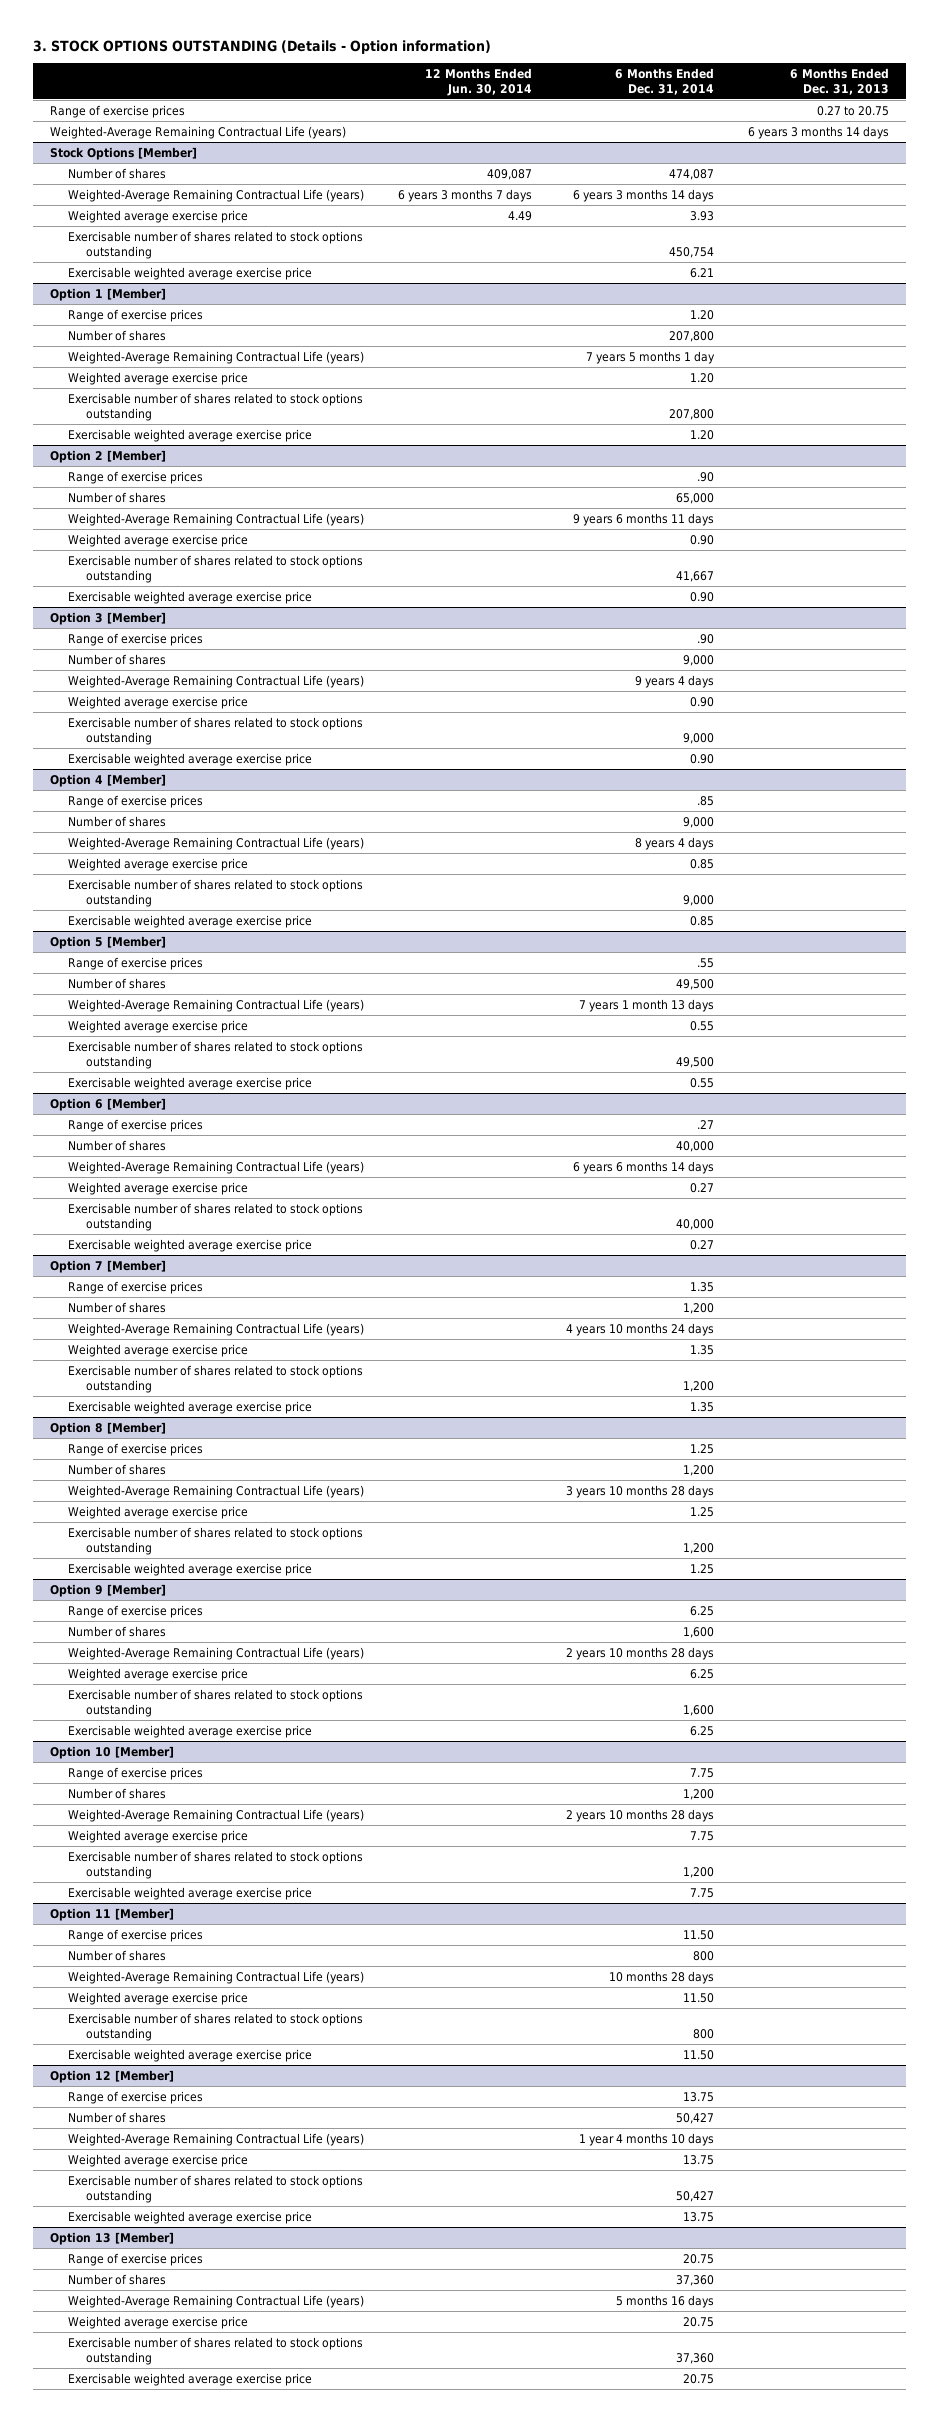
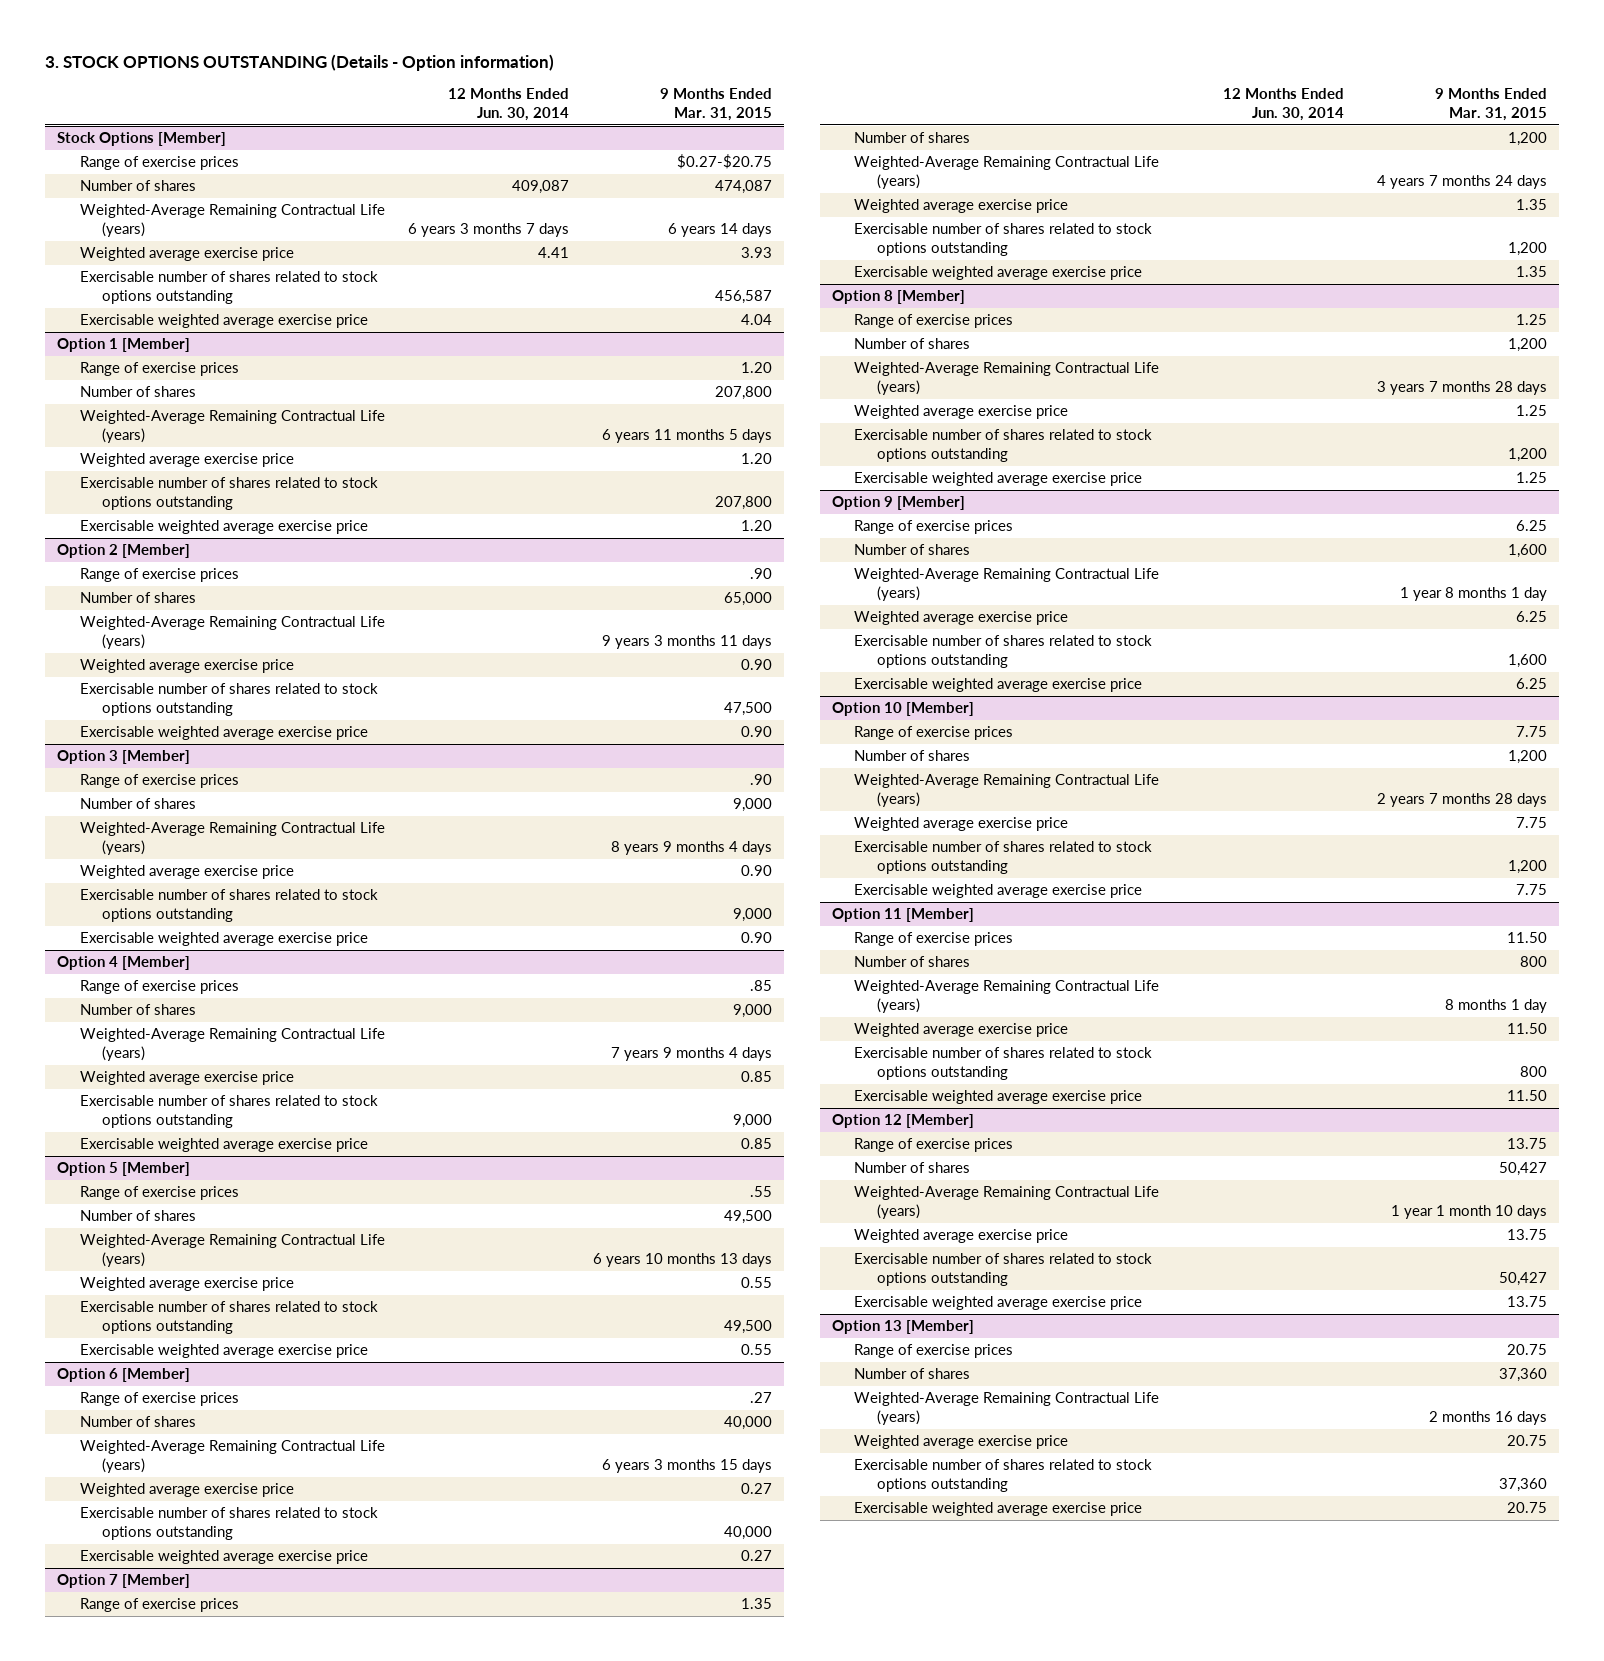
- | 12 Months Ended Jun. 30, 2014 | 6 Months Ended Dec. 31, 2014 | 6 Months Ended Dec. 31, 2013
+ | 12 Months Ended Jun. 30, 2014 | 9 Months Ended Mar. 31, 2015
- Range of exercise prices | | | 0.27 to 20.75
- Weighted-Average Remaining Contractual Life (years) | | | 6 years 3 months 14 days
@ Stock Options [Member]
+ Range of exercise prices | | $0.27-$20.75
- Weighted average exercise price | 4.49 | 3.93 |
+ Weighted average exercise price | 4.41 | 3.93

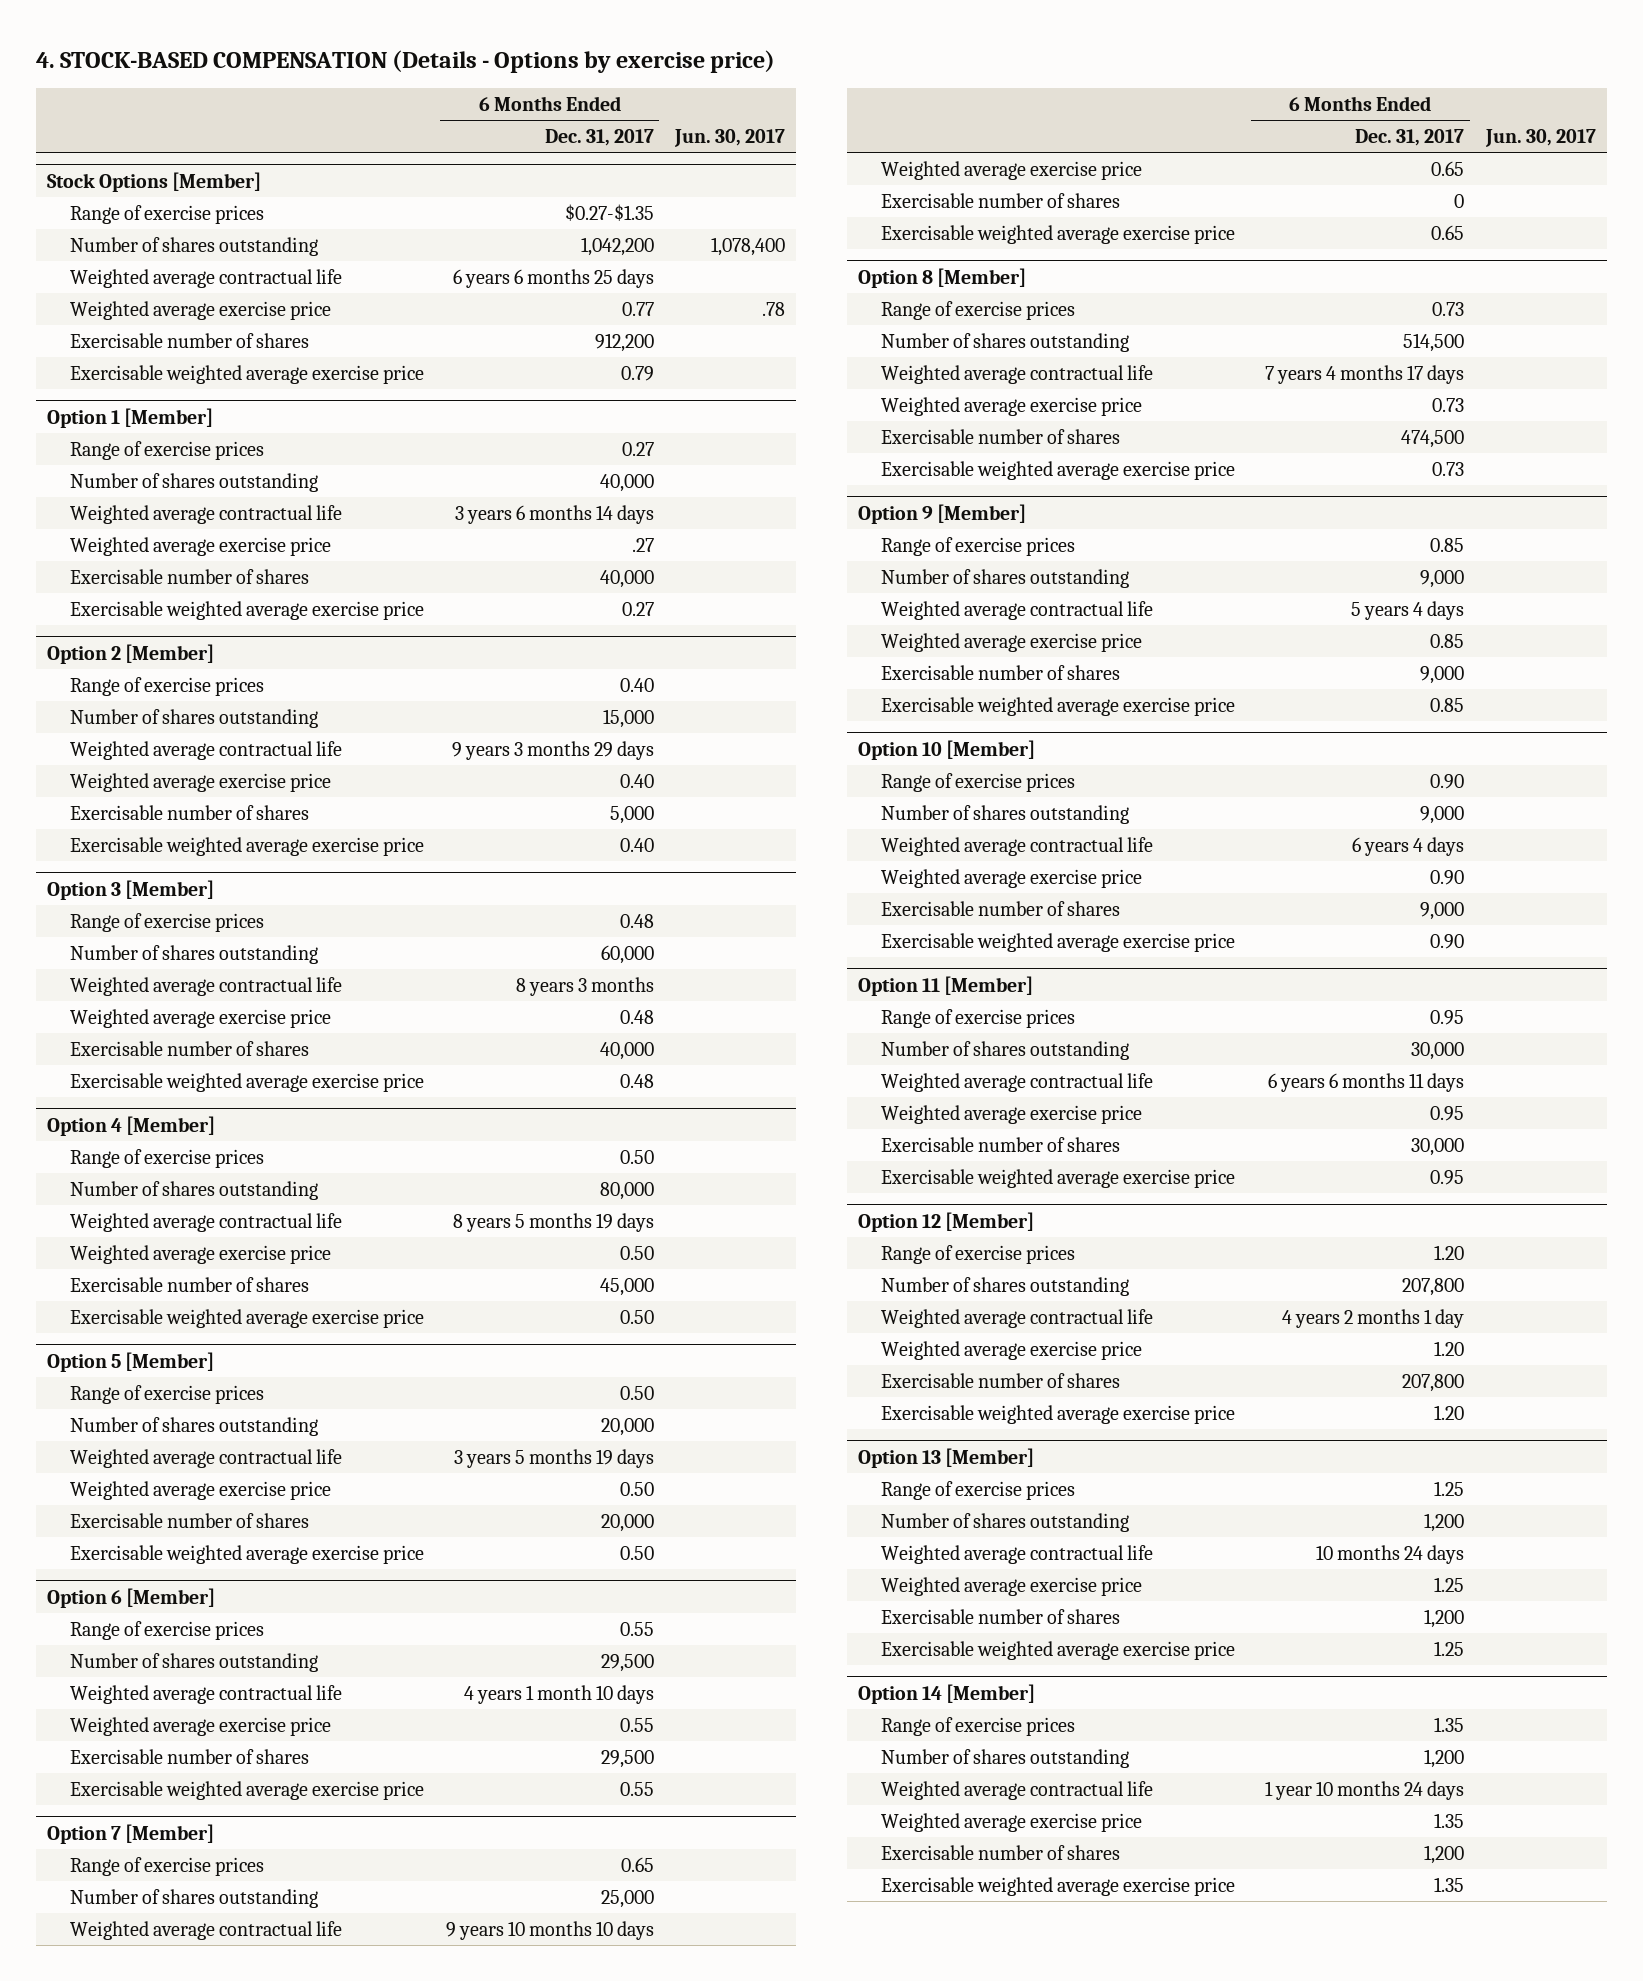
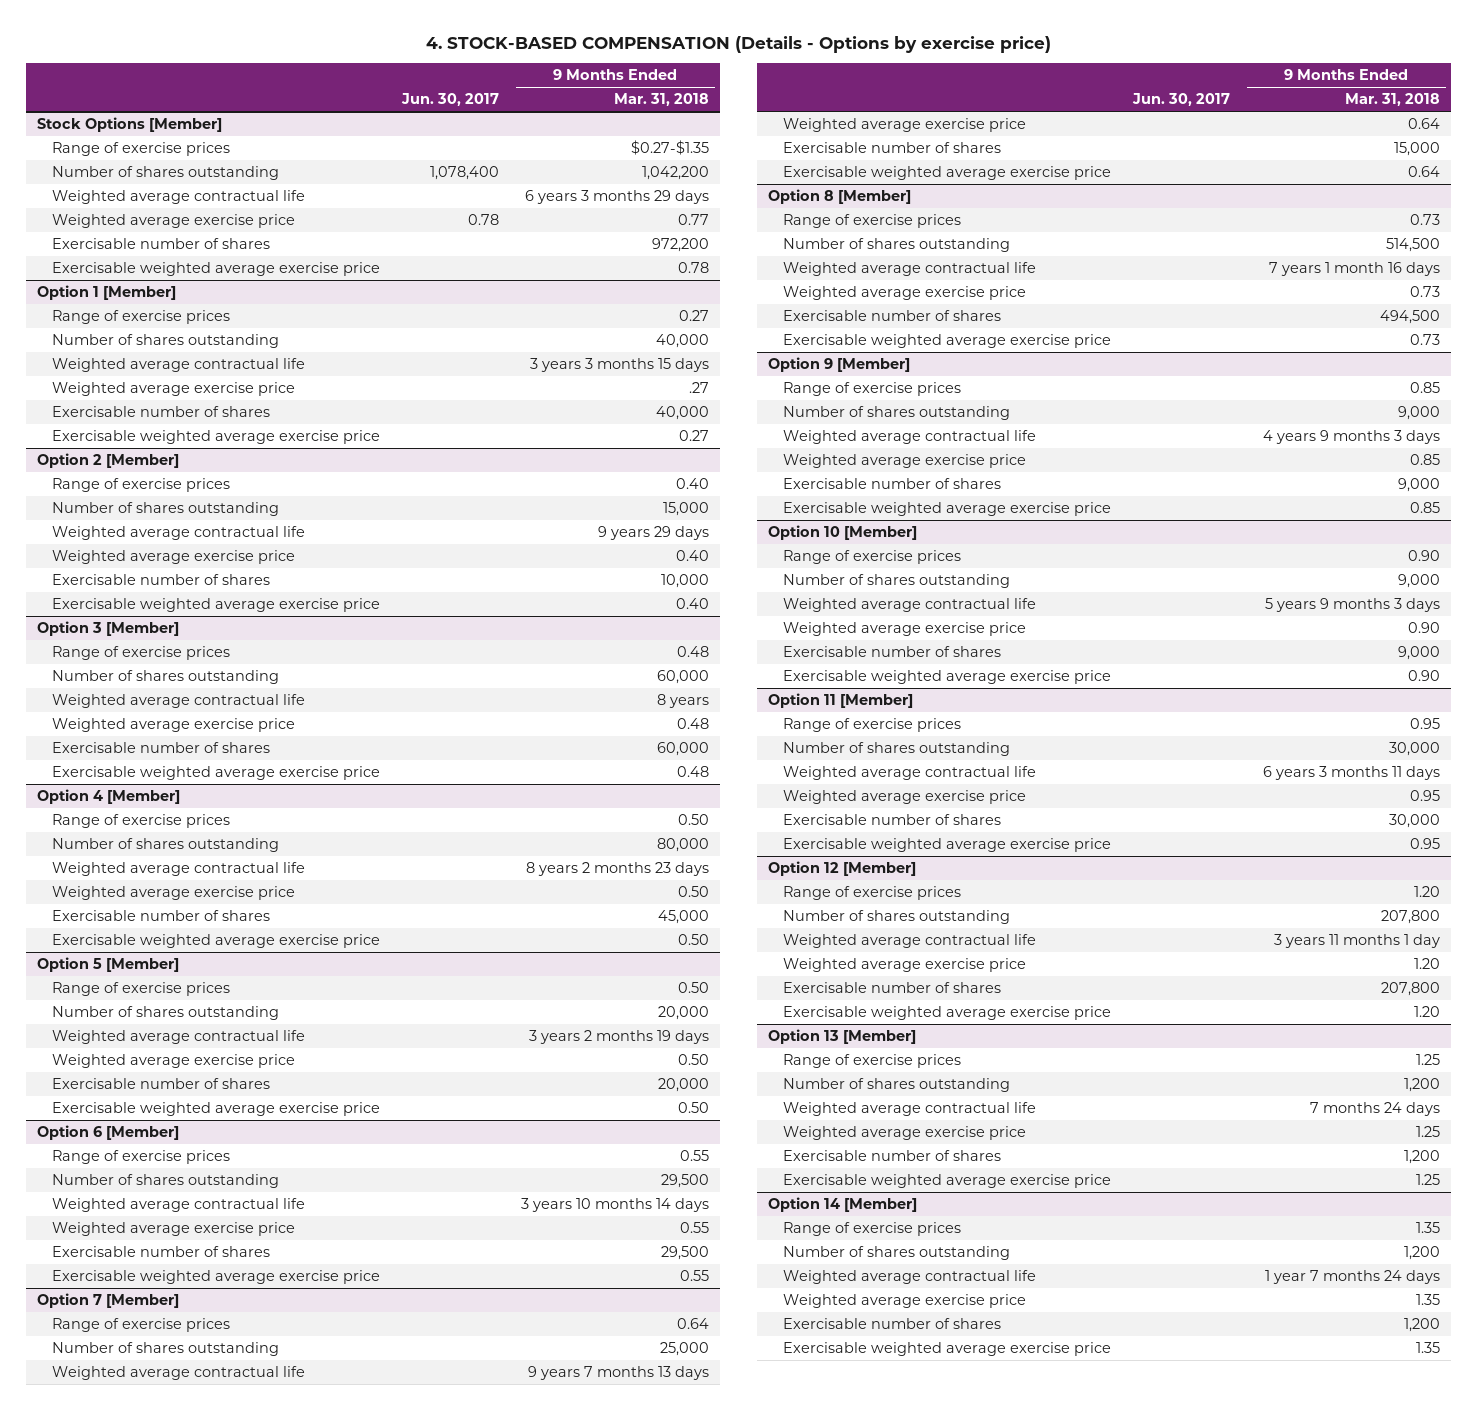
- | 6 Months Ended Dec. 31, 2017 | Jun. 30, 2017
+ | Jun. 30, 2017 | 9 Months Ended Mar. 31, 2018
@ Stock Options [Member]
- Weighted average exercise price | 0.77 | .78
+ Weighted average exercise price | 0.78 | 0.77

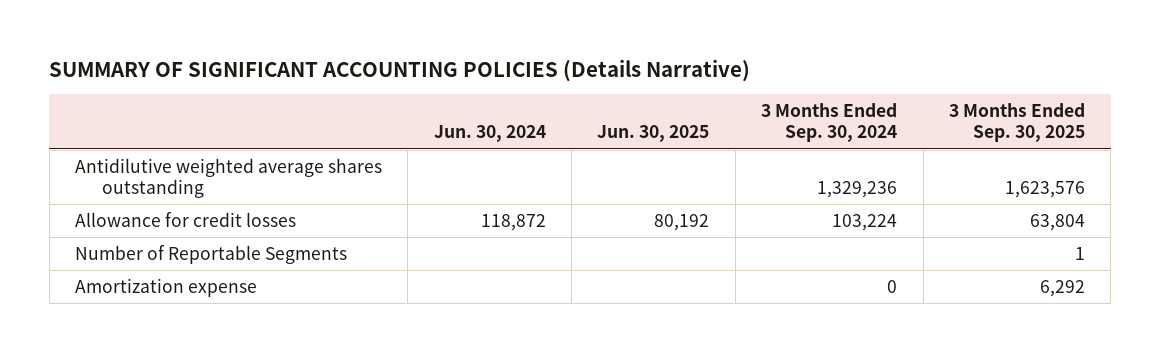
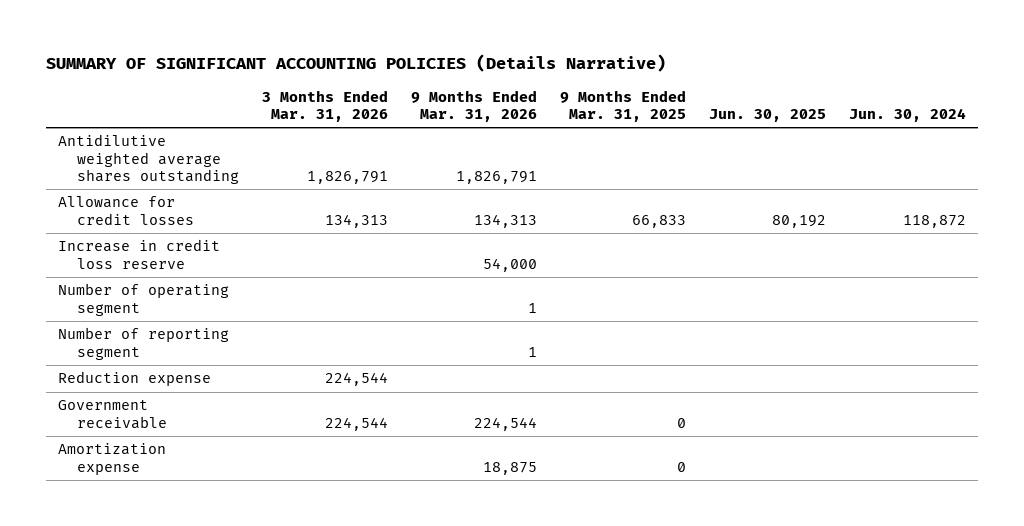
- | Jun. 30, 2024 | Jun. 30, 2025 | 3 Months Ended Sep. 30, 2024 | 3 Months Ended Sep. 30, 2025
+ | 3 Months Ended Mar. 31, 2026 | 9 Months Ended Mar. 31, 2026 | 9 Months Ended Mar. 31, 2025 | Jun. 30, 2025 | Jun. 30, 2024
- Number of Reportable Segments | | | | 1
+ Increase in credit loss reserve | | 54,000 | | |
+ Number of operating segment | | 1 | | |
+ Number of reporting segment | | 1 | | |
+ Reduction expense | 224,544 | | | |
+ Government receivable | 224,544 | 224,544 | 0 | |

